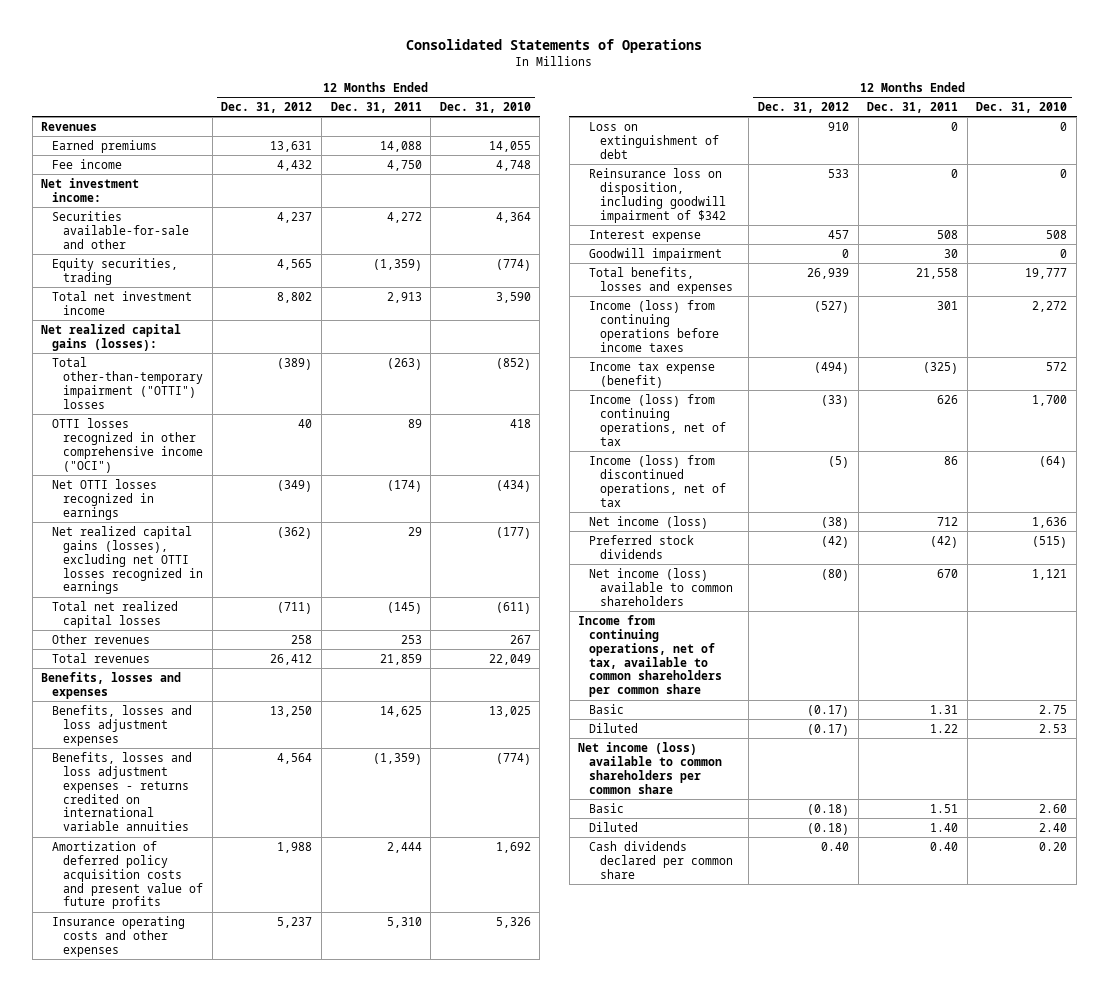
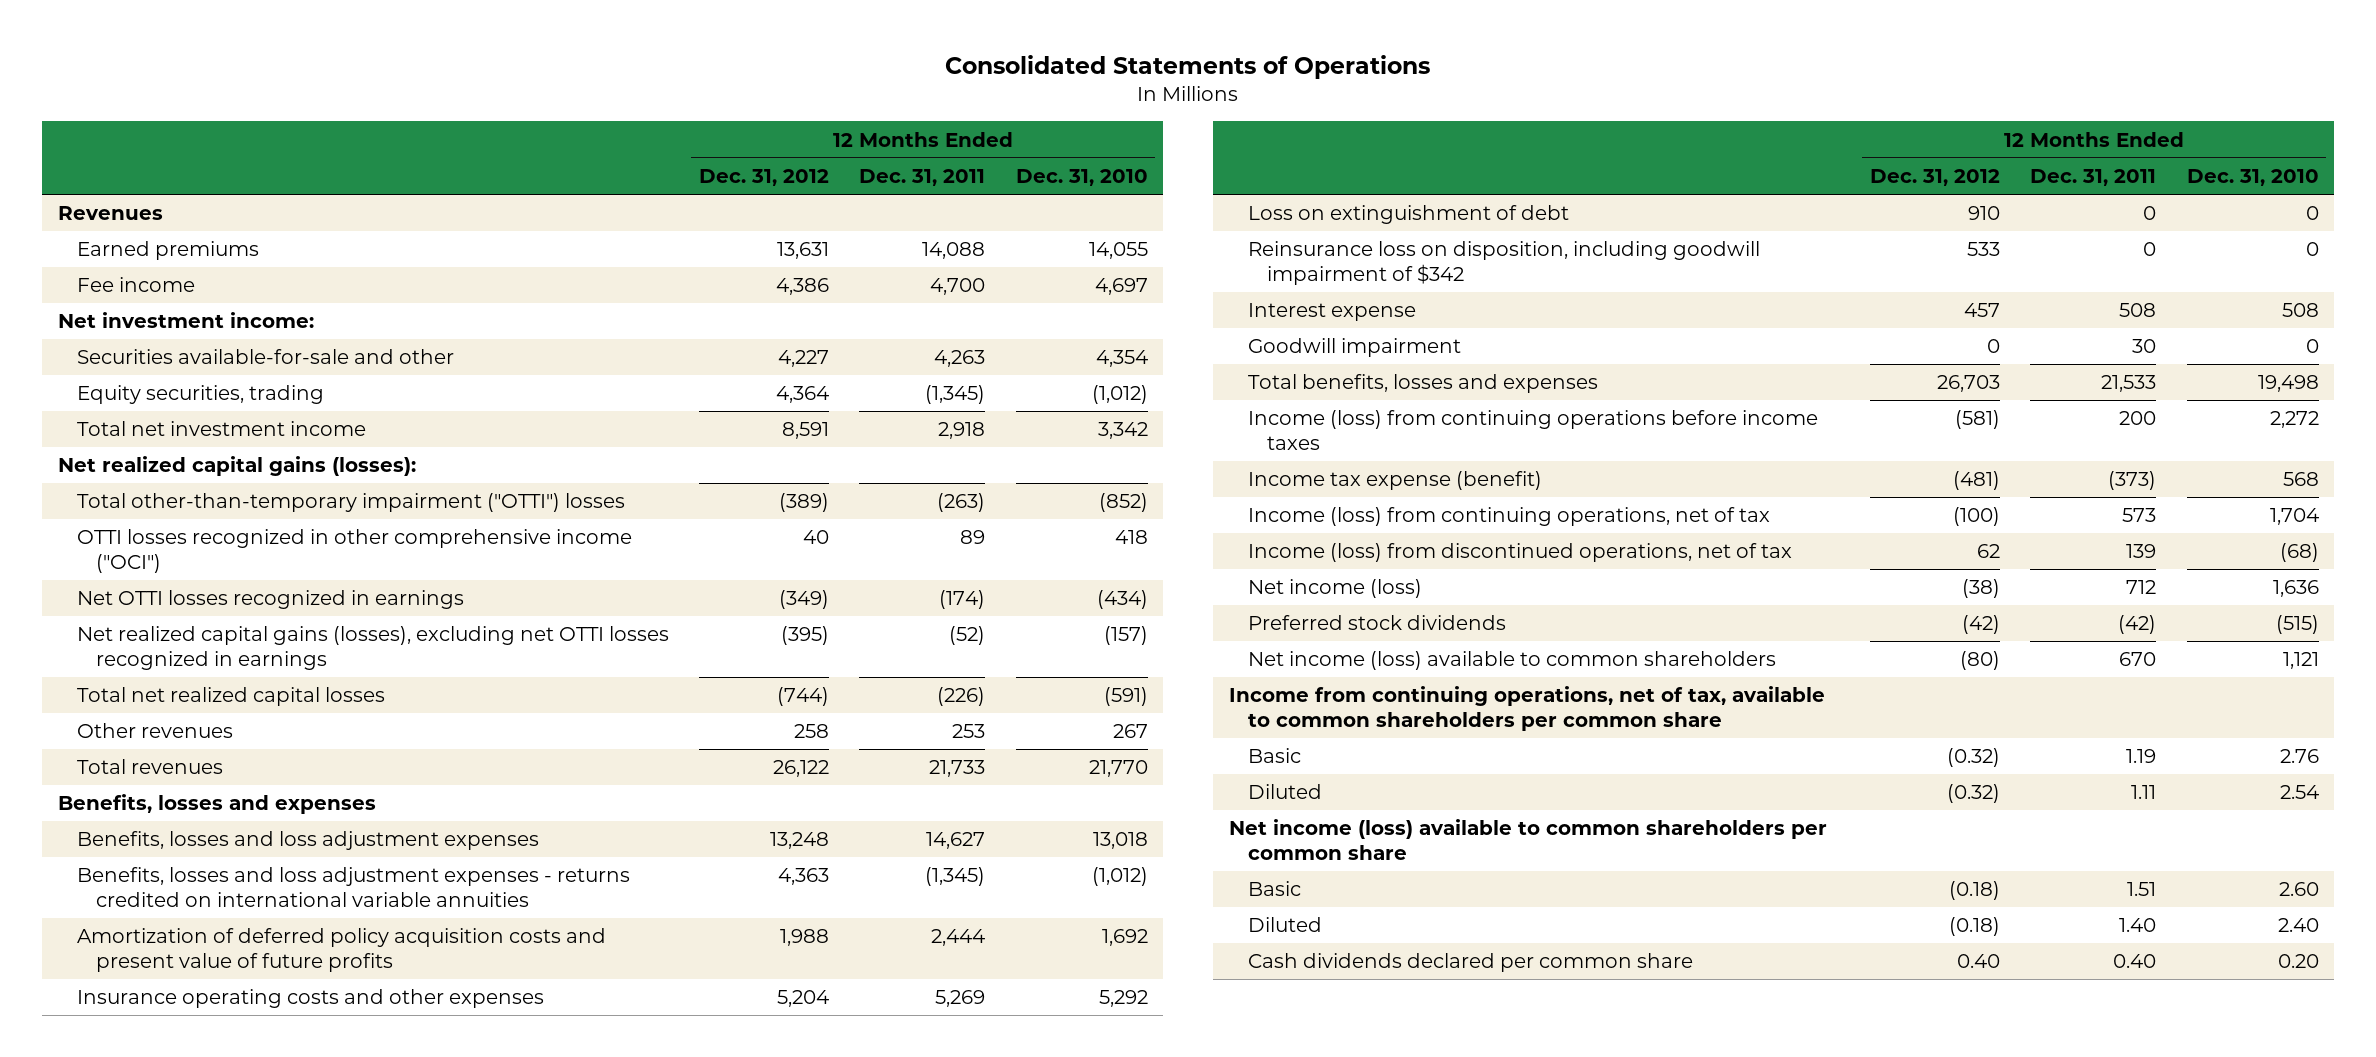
- Fee income | 4,432 | 4,750 | 4,748
+ Fee income | 4,386 | 4,700 | 4,697
- Securities available-for-sale and other | 4,237 | 4,272 | 4,364
- Equity securities, trading | 4,565 | (1,359) | (774)
- Total net investment income | 8,802 | 2,913 | 3,590
+ Securities available-for-sale and other | 4,227 | 4,263 | 4,354
+ Equity securities, trading | 4,364 | (1,345) | (1,012)
+ Total net investment income | 8,591 | 2,918 | 3,342
- Net realized capital gains (losses), excluding net OTTI losses recognized in earnings | (362) | 29 | (177)
- Total net realized capital losses | (711) | (145) | (611)
+ Net realized capital gains (losses), excluding net OTTI losses recognized in earnings | (395) | (52) | (157)
+ Total net realized capital losses | (744) | (226) | (591)
- Total revenues | 26,412 | 21,859 | 22,049
+ Total revenues | 26,122 | 21,733 | 21,770
- Benefits, losses and loss adjustment expenses | 13,250 | 14,625 | 13,025
- Benefits, losses and loss adjustment expenses - returns credited on international variable annuities | 4,564 | (1,359) | (774)
+ Benefits, losses and loss adjustment expenses | 13,248 | 14,627 | 13,018
+ Benefits, losses and loss adjustment expenses - returns credited on international variable annuities | 4,363 | (1,345) | (1,012)
- Insurance operating costs and other expenses | 5,237 | 5,310 | 5,326
+ Insurance operating costs and other expenses | 5,204 | 5,269 | 5,292
- Total benefits, losses and expenses | 26,939 | 21,558 | 19,777
- Income (loss) from continuing operations before income taxes | (527) | 301 | 2,272
- Income tax expense (benefit) | (494) | (325) | 572
- Income (loss) from continuing operations, net of tax | (33) | 626 | 1,700
- Income (loss) from discontinued operations, net of tax | (5) | 86 | (64)
+ Total benefits, losses and expenses | 26,703 | 21,533 | 19,498
+ Income (loss) from continuing operations before income taxes | (581) | 200 | 2,272
+ Income tax expense (benefit) | (481) | (373) | 568
+ Income (loss) from continuing operations, net of tax | (100) | 573 | 1,704
+ Income (loss) from discontinued operations, net of tax | 62 | 139 | (68)
- Basic | (0.17) | 1.31 | 2.75
- Diluted | (0.17) | 1.22 | 2.53
+ Basic | (0.32) | 1.19 | 2.76
+ Diluted | (0.32) | 1.11 | 2.54

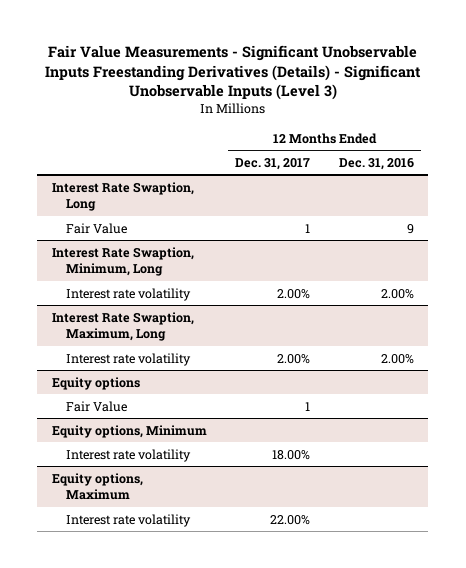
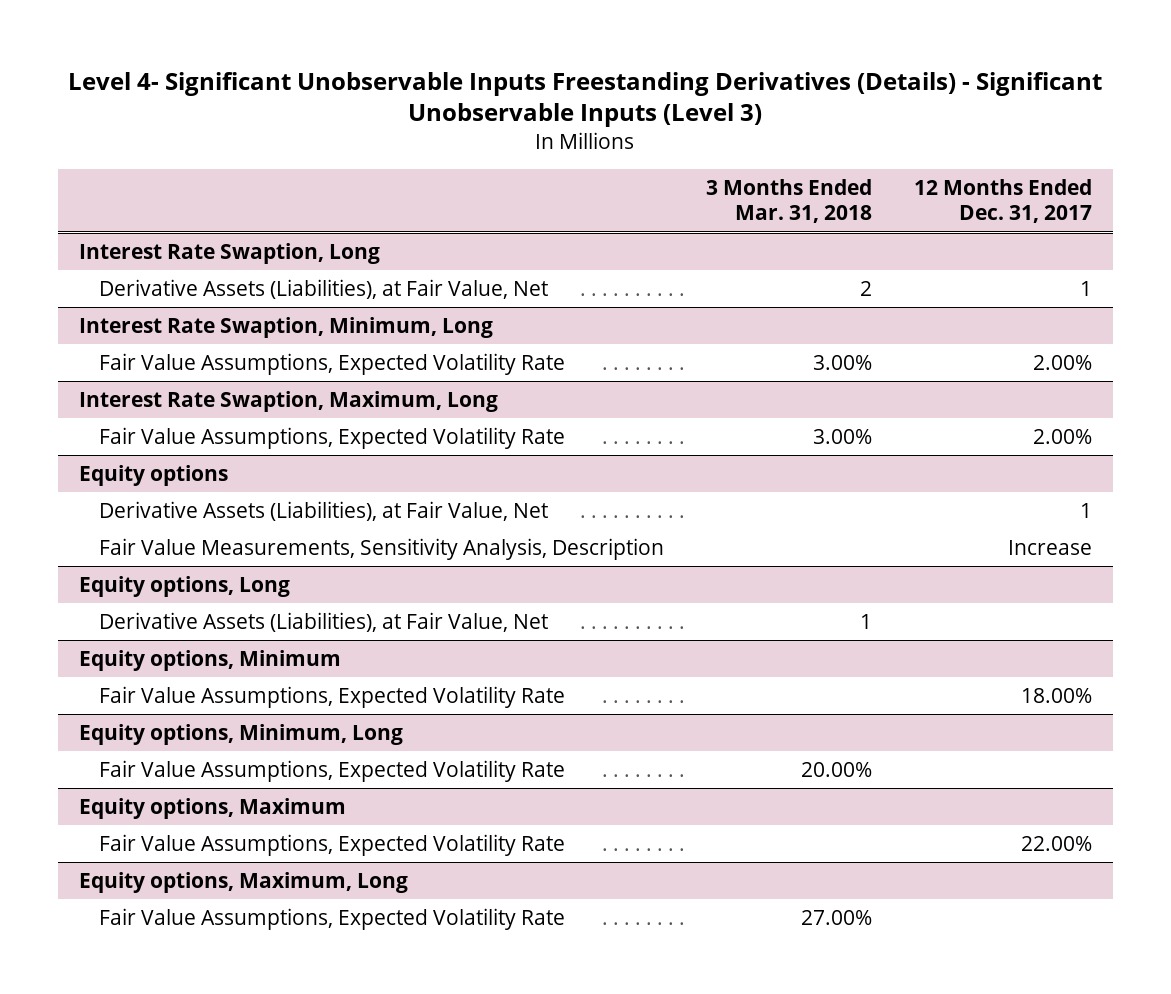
- Fair Value Measurements - Significant Unobservable Inputs Freestanding Derivatives (Details) - Significant Unobservable Inputs (Level 3)
+ Level 4- Significant Unobservable Inputs Freestanding Derivatives (Details) - Significant Unobservable Inputs (Level 3)
- | 12 Months Ended Dec. 31, 2017 | 12 Months Ended Dec. 31, 2016
+ | 3 Months Ended Mar. 31, 2018 | 12 Months Ended Dec. 31, 2017
@ Interest Rate Swaption, Long
- Fair Value | 1 | 9
+ Derivative Assets (Liabilities), at Fair Value, Net | 2 | 1
@ Interest Rate Swaption, Minimum, Long
- Interest rate volatility | 2.00% | 2.00%
+ Fair Value Assumptions, Expected Volatility Rate | 3.00% | 2.00%
@ Interest Rate Swaption, Maximum, Long
- Interest rate volatility | 2.00% | 2.00%
+ Fair Value Assumptions, Expected Volatility Rate | 3.00% | 2.00%
@ Equity options
- Fair Value | 1 |
+ Derivative Assets (Liabilities), at Fair Value, Net | | 1
+ Fair Value Measurements, Sensitivity Analysis, Description | | Increase
+ Equity options, Long
+ Derivative Assets (Liabilities), at Fair Value, Net | 1 |
@ Equity options, Minimum
- Interest rate volatility | 18.00% |
+ Fair Value Assumptions, Expected Volatility Rate | | 18.00%
+ Equity options, Minimum, Long
+ Fair Value Assumptions, Expected Volatility Rate | 20.00% |
@ Equity options, Maximum
- Interest rate volatility | 22.00% |
+ Fair Value Assumptions, Expected Volatility Rate | | 22.00%
+ Equity options, Maximum, Long
+ Fair Value Assumptions, Expected Volatility Rate | 27.00% |

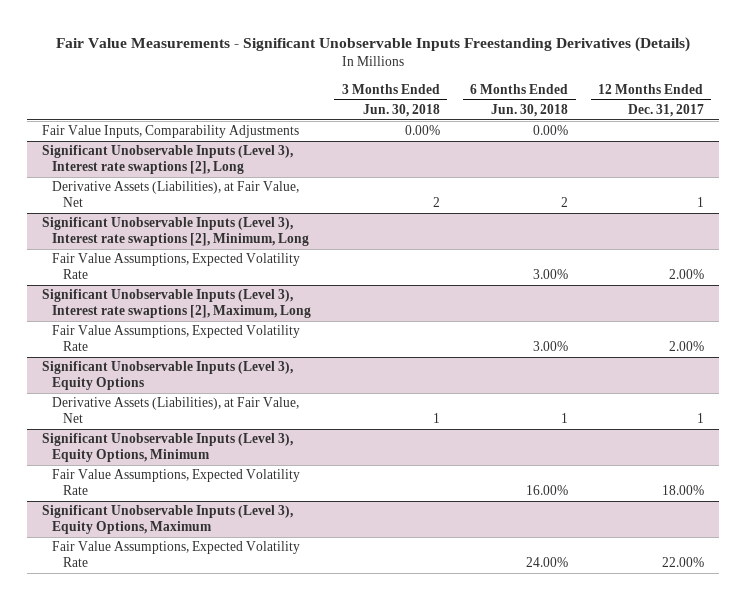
- Level 4- Significant Unobservable Inputs Freestanding Derivatives (Details) - Significant Unobservable Inputs (Level 3)
+ Fair Value Measurements - Significant Unobservable Inputs Freestanding Derivatives (Details)
- | 3 Months Ended Mar. 31, 2018 | 12 Months Ended Dec. 31, 2017
+ | 3 Months Ended Jun. 30, 2018 | 6 Months Ended Jun. 30, 2018 | 12 Months Ended Dec. 31, 2017
- Interest Rate Swaption, Long
+ Fair Value Inputs, Comparability Adjustments | 0.00% | 0.00% |
+ Significant Unobservable Inputs (Level 3), Interest rate swaptions [2], Long
- Interest Rate Swaption, Minimum, Long
+ Significant Unobservable Inputs (Level 3), Interest rate swaptions [2], Minimum, Long
- Interest Rate Swaption, Maximum, Long
+ Significant Unobservable Inputs (Level 3), Interest rate swaptions [2], Maximum, Long
- Equity options
+ Significant Unobservable Inputs (Level 3), Equity Options
- Fair Value Measurements, Sensitivity Analysis, Description | | Increase
- Equity options, Long
- Derivative Assets (Liabilities), at Fair Value, Net | 1 |
- Equity options, Minimum
+ Significant Unobservable Inputs (Level 3), Equity Options, Minimum
- Equity options, Minimum, Long
- Fair Value Assumptions, Expected Volatility Rate | 20.00% |
- Equity options, Maximum
+ Significant Unobservable Inputs (Level 3), Equity Options, Maximum
- Equity options, Maximum, Long
- Fair Value Assumptions, Expected Volatility Rate | 27.00% |

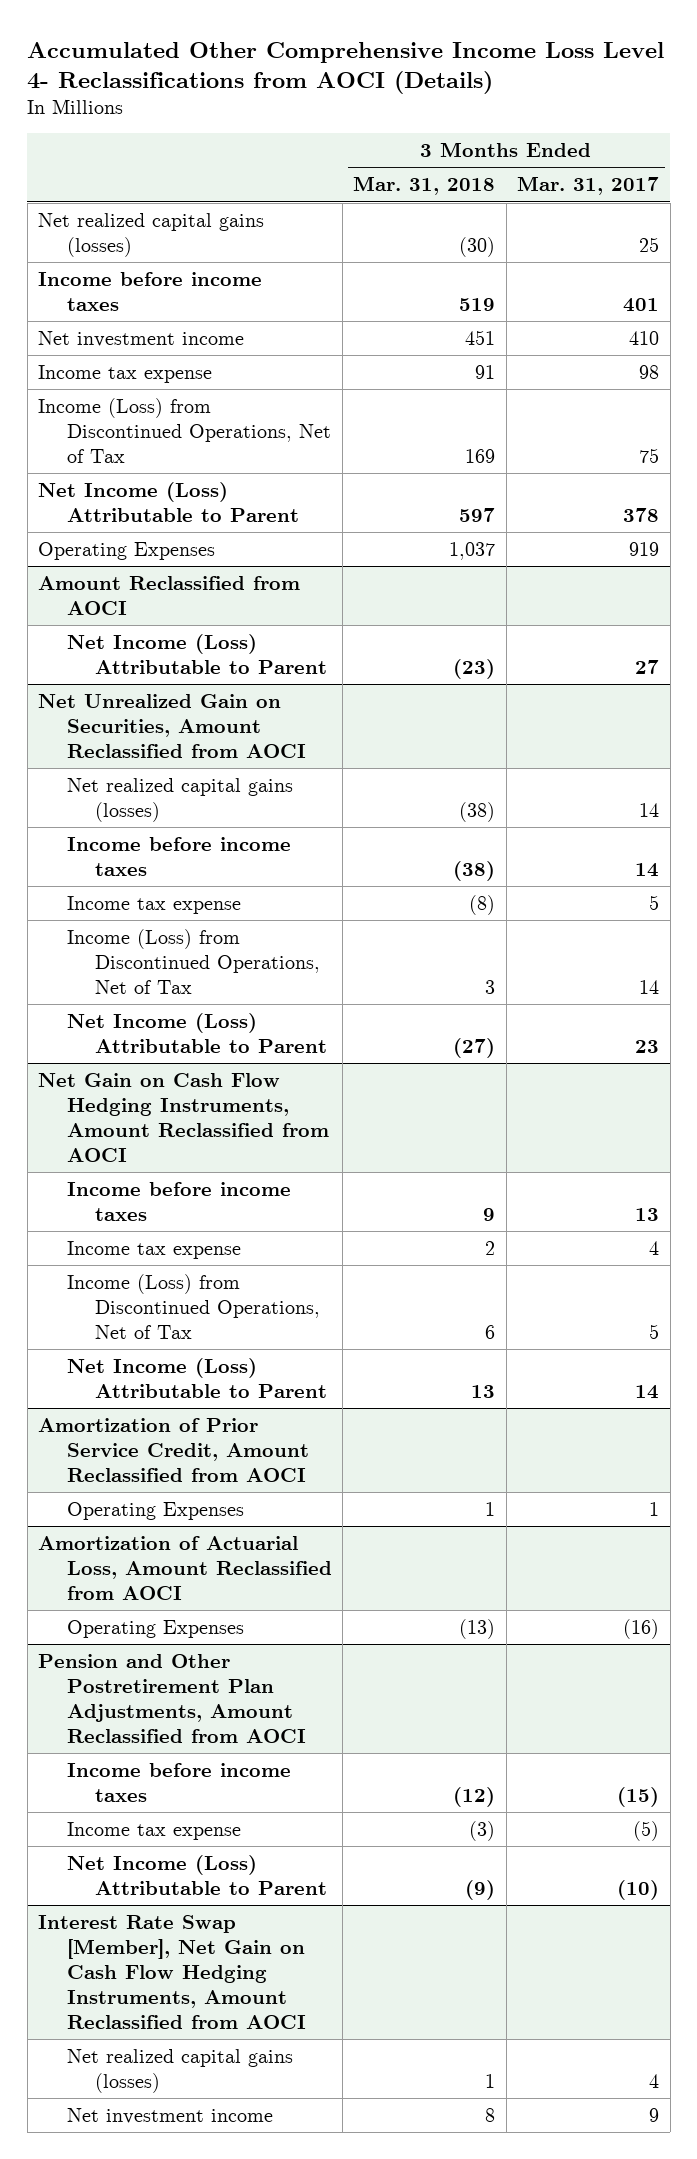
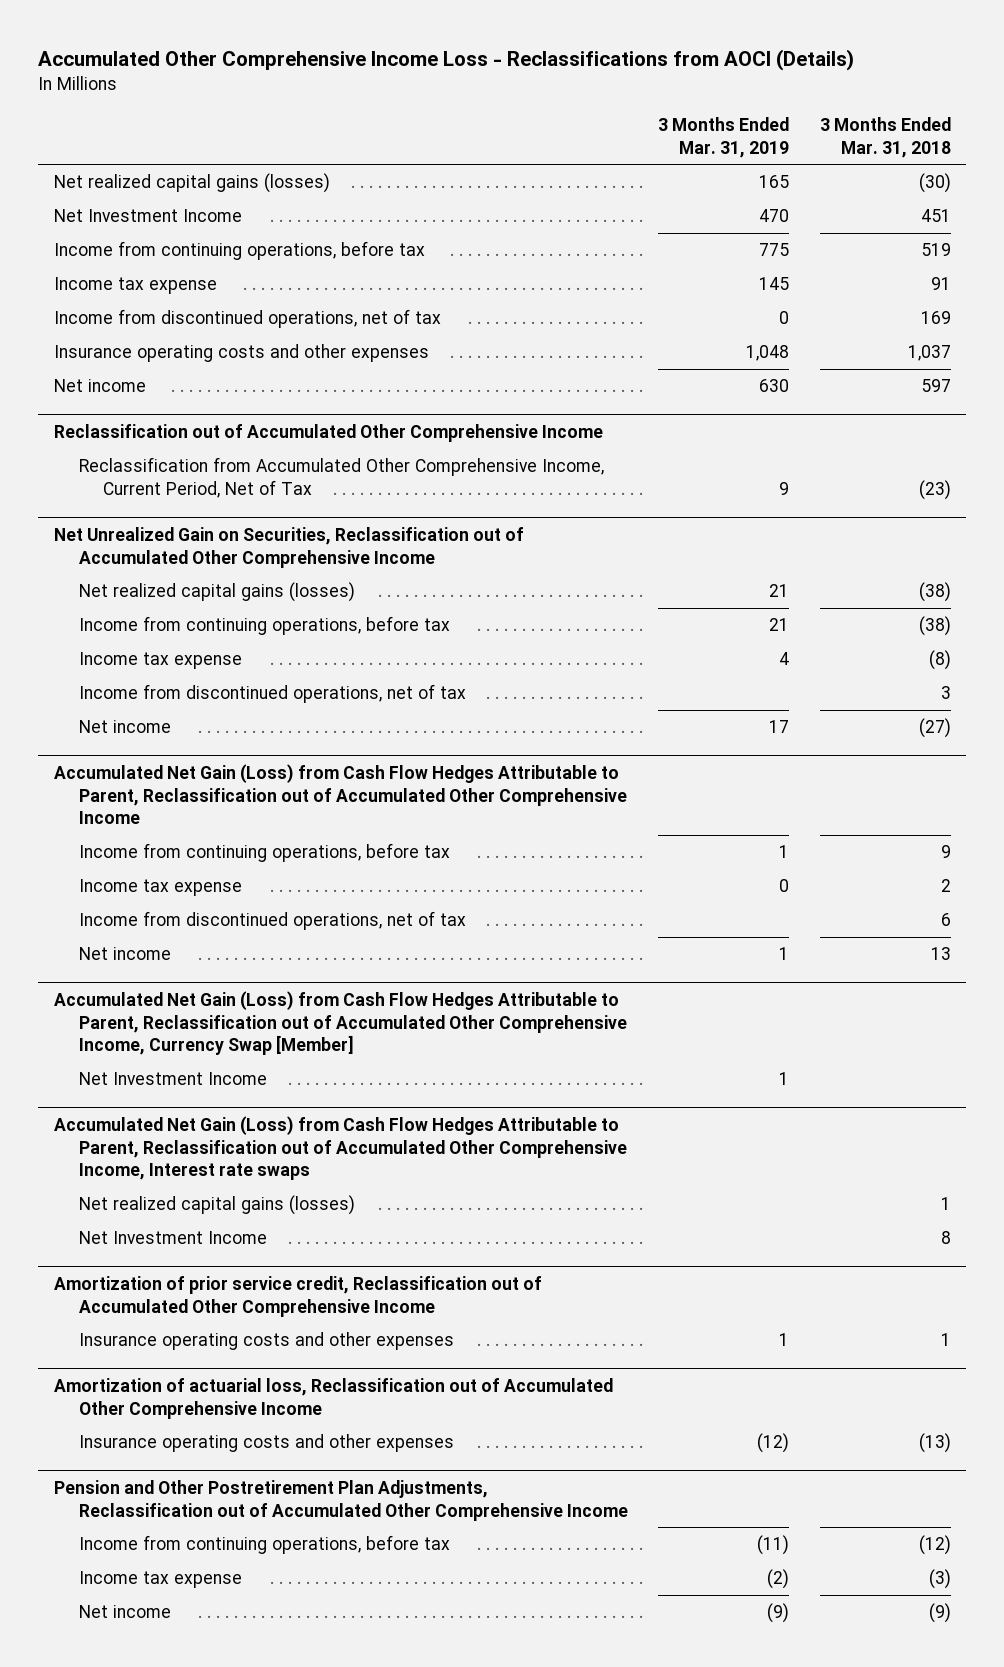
- Accumulated Other Comprehensive Income Loss Level 4- Reclassifications from AOCI (Details)
+ Accumulated Other Comprehensive Income Loss - Reclassifications from AOCI (Details)
- | 3 Months Ended Mar. 31, 2018 | 3 Months Ended Mar. 31, 2017
+ | 3 Months Ended Mar. 31, 2019 | 3 Months Ended Mar. 31, 2018
- Income before income taxes | 519 | 401
- Net investment income | 451 | 410
+ Net Investment Income | 470 | 451
+ Income from continuing operations, before tax | 775 | 519
- Income (Loss) from Discontinued Operations, Net of Tax | 169 | 75
- Net Income (Loss) Attributable to Parent | 597 | 378
- Operating Expenses | 1,037 | 919
- Amount Reclassified from AOCI
- Net Income (Loss) Attributable to Parent | (23) | 27
- Net Unrealized Gain on Securities, Amount Reclassified from AOCI
+ Income from discontinued operations, net of tax | 0 | 169
+ Insurance operating costs and other expenses | 1,048 | 1,037
+ Net income | 630 | 597
+ Reclassification out of Accumulated Other Comprehensive Income
+ Reclassification from Accumulated Other Comprehensive Income, Current Period, Net of Tax | 9 | (23)
+ Net Unrealized Gain on Securities, Reclassification out of Accumulated Other Comprehensive Income
- Income before income taxes | (38) | 14
+ Income from continuing operations, before tax | 21 | (38)
- Income (Loss) from Discontinued Operations, Net of Tax | 3 | 14
- Net Income (Loss) Attributable to Parent | (27) | 23
- Net Gain on Cash Flow Hedging Instruments, Amount Reclassified from AOCI
- Income before income taxes | 9 | 13
+ Income from discontinued operations, net of tax | | 3
+ Net income | 17 | (27)
+ Accumulated Net Gain (Loss) from Cash Flow Hedges Attributable to Parent, Reclassification out of Accumulated Other Comprehensive Income
+ Income from continuing operations, before tax | 1 | 9
- Income (Loss) from Discontinued Operations, Net of Tax | 6 | 5
- Net Income (Loss) Attributable to Parent | 13 | 14
- Amortization of Prior Service Credit, Amount Reclassified from AOCI
- Operating Expenses | 1 | 1
- Amortization of Actuarial Loss, Amount Reclassified from AOCI
- Operating Expenses | (13) | (16)
- Pension and Other Postretirement Plan Adjustments, Amount Reclassified from AOCI
- Income before income taxes | (12) | (15)
- Income tax expense | (3) | (5)
- Net Income (Loss) Attributable to Parent | (9) | (10)
- Interest Rate Swap [Member], Net Gain on Cash Flow Hedging Instruments, Amount Reclassified from AOCI
+ Income from discontinued operations, net of tax | | 6
+ Net income | 1 | 13
+ Accumulated Net Gain (Loss) from Cash Flow Hedges Attributable to Parent, Reclassification out of Accumulated Other Comprehensive Income, Currency Swap [Member]
+ Net Investment Income | 1 |
+ Accumulated Net Gain (Loss) from Cash Flow Hedges Attributable to Parent, Reclassification out of Accumulated Other Comprehensive Income, Interest rate swaps
- Net investment income | 8 | 9
+ Net Investment Income | | 8
+ Amortization of prior service credit, Reclassification out of Accumulated Other Comprehensive Income
+ Insurance operating costs and other expenses | 1 | 1
+ Amortization of actuarial loss, Reclassification out of Accumulated Other Comprehensive Income
+ Insurance operating costs and other expenses | (12) | (13)
+ Pension and Other Postretirement Plan Adjustments, Reclassification out of Accumulated Other Comprehensive Income
+ Income from continuing operations, before tax | (11) | (12)
+ Income tax expense | (2) | (3)
+ Net income | (9) | (9)

